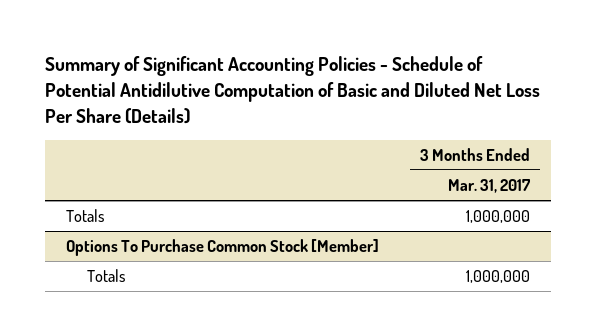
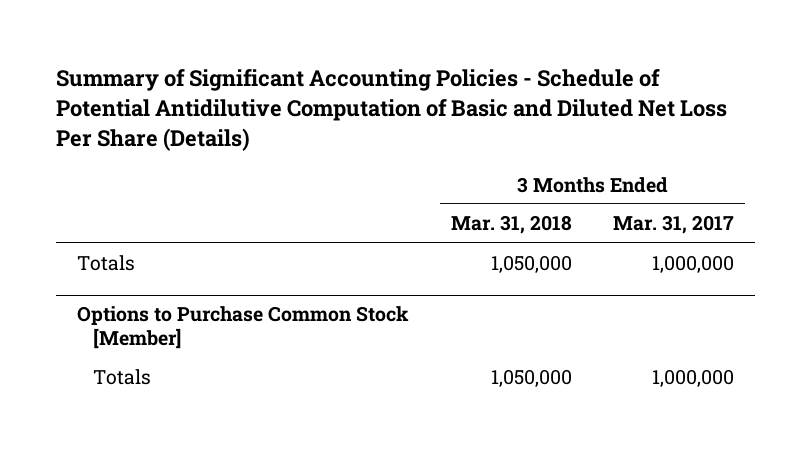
- | 3 Months Ended Mar. 31, 2017
+ | 3 Months Ended Mar. 31, 2018 | 3 Months Ended Mar. 31, 2017
- Options To Purchase Common Stock [Member]
+ Options to Purchase Common Stock [Member]

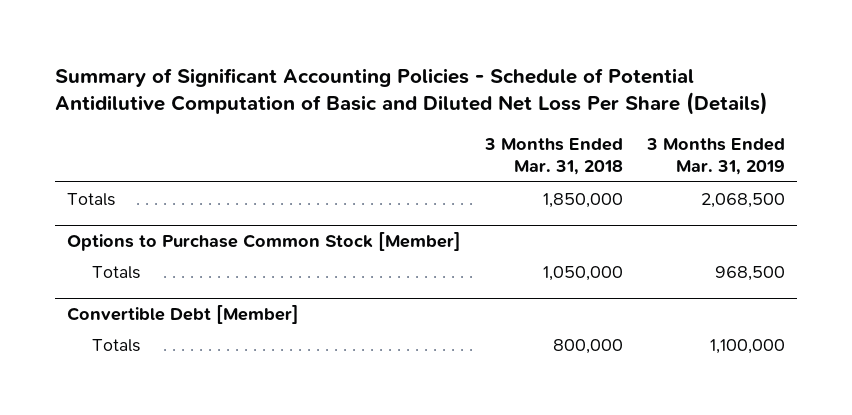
- | 3 Months Ended Mar. 31, 2018 | 3 Months Ended Mar. 31, 2017
+ | 3 Months Ended Mar. 31, 2018 | 3 Months Ended Mar. 31, 2019
- Totals | 1,050,000 | 1,000,000
+ Totals | 1,850,000 | 2,068,500
+ Convertible Debt [Member]
+ Totals | 800,000 | 1,100,000

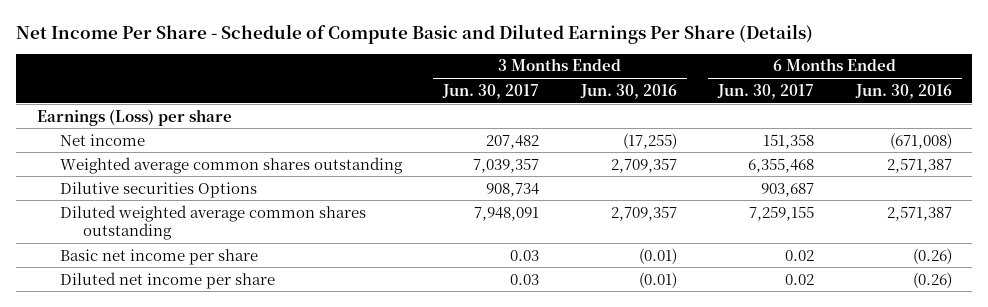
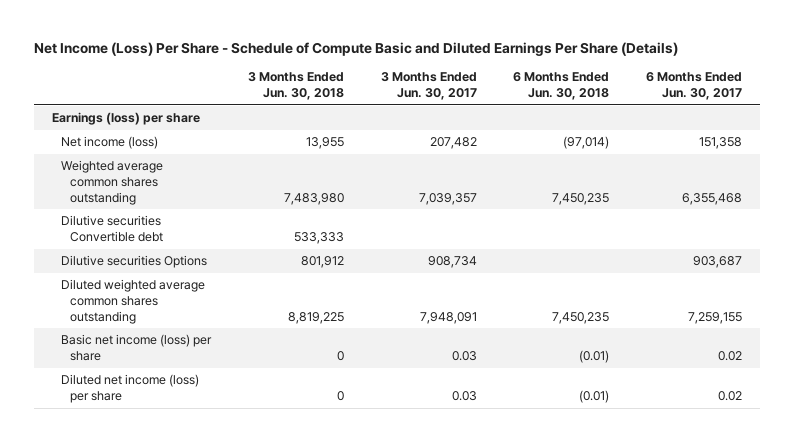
- Net Income Per Share - Schedule of Compute Basic and Diluted Earnings Per Share (Details)
+ Net Income (Loss) Per Share - Schedule of Compute Basic and Diluted Earnings Per Share (Details)
- | 3 Months Ended Jun. 30, 2017 | 3 Months Ended Jun. 30, 2016 | 6 Months Ended Jun. 30, 2017 | 6 Months Ended Jun. 30, 2016
+ | 3 Months Ended Jun. 30, 2018 | 3 Months Ended Jun. 30, 2017 | 6 Months Ended Jun. 30, 2018 | 6 Months Ended Jun. 30, 2017
- Earnings (Loss) per share
- Net income | 207,482 | (17,255) | 151,358 | (671,008)
+ Earnings (loss) per share
+ Net income (loss) | 13,955 | 207,482 | (97,014) | 151,358
+ Dilutive securities Convertible debt | 533,333 | | |
- Basic net income per share | 0.03 | (0.01) | 0.02 | (0.26)
- Diluted net income per share | 0.03 | (0.01) | 0.02 | (0.26)
+ Basic net income (loss) per share | 0 | 0.03 | (0.01) | 0.02
+ Diluted net income (loss) per share | 0 | 0.03 | (0.01) | 0.02

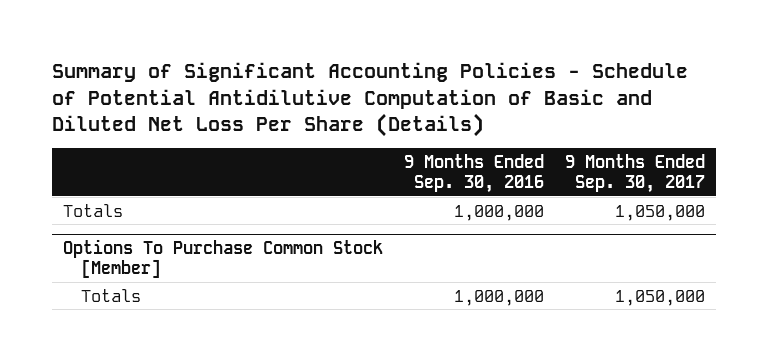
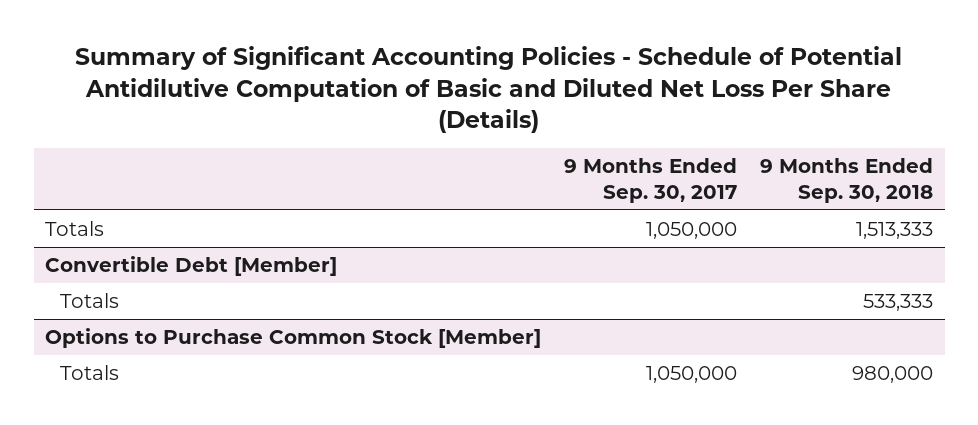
- | 9 Months Ended Sep. 30, 2016 | 9 Months Ended Sep. 30, 2017
+ | 9 Months Ended Sep. 30, 2017 | 9 Months Ended Sep. 30, 2018
- Options To Purchase Common Stock [Member]
+ Convertible Debt [Member]
+ Totals | | 533,333
+ Options to Purchase Common Stock [Member]

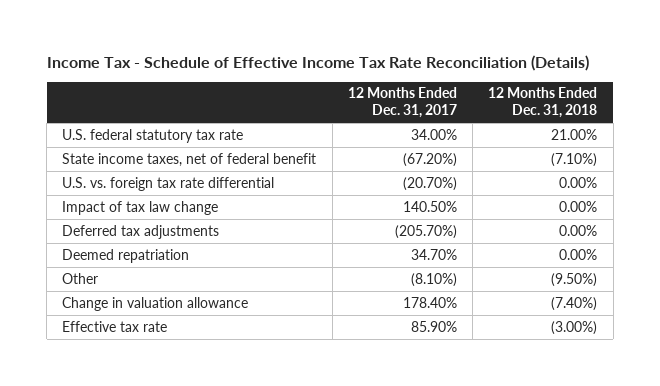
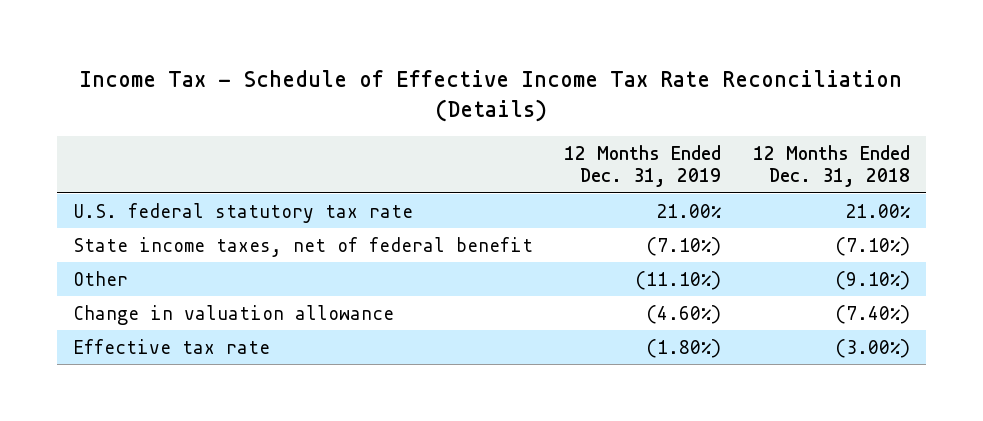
- | 12 Months Ended Dec. 31, 2017 | 12 Months Ended Dec. 31, 2018
+ | 12 Months Ended Dec. 31, 2019 | 12 Months Ended Dec. 31, 2018
- U.S. vs. foreign tax rate differential | (20.70%) | 0.00%
- Impact of tax law change | 140.50% | 0.00%
- Deferred tax adjustments | (205.70%) | 0.00%
- Deemed repatriation | 34.70% | 0.00%
- Other | (8.10%) | (9.50%)
+ Other | (11.10%) | (9.10%)

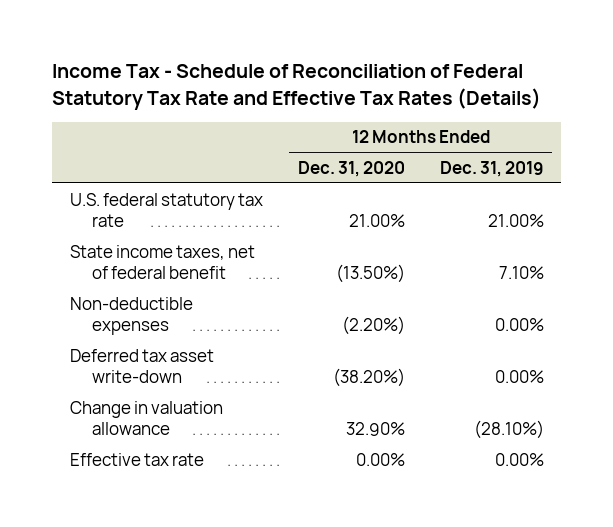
- Income Tax - Schedule of Effective Income Tax Rate Reconciliation (Details)
+ Income Tax - Schedule of Reconciliation of Federal Statutory Tax Rate and Effective Tax Rates (Details)
- | 12 Months Ended Dec. 31, 2019 | 12 Months Ended Dec. 31, 2018
+ | 12 Months Ended Dec. 31, 2020 | 12 Months Ended Dec. 31, 2019
- State income taxes, net of federal benefit | (7.10%) | (7.10%)
- Other | (11.10%) | (9.10%)
- Change in valuation allowance | (4.60%) | (7.40%)
- Effective tax rate | (1.80%) | (3.00%)
+ State income taxes, net of federal benefit | (13.50%) | 7.10%
+ Non-deductible expenses | (2.20%) | 0.00%
+ Deferred tax asset write-down | (38.20%) | 0.00%
+ Change in valuation allowance | 32.90% | (28.10%)
+ Effective tax rate | 0.00% | 0.00%

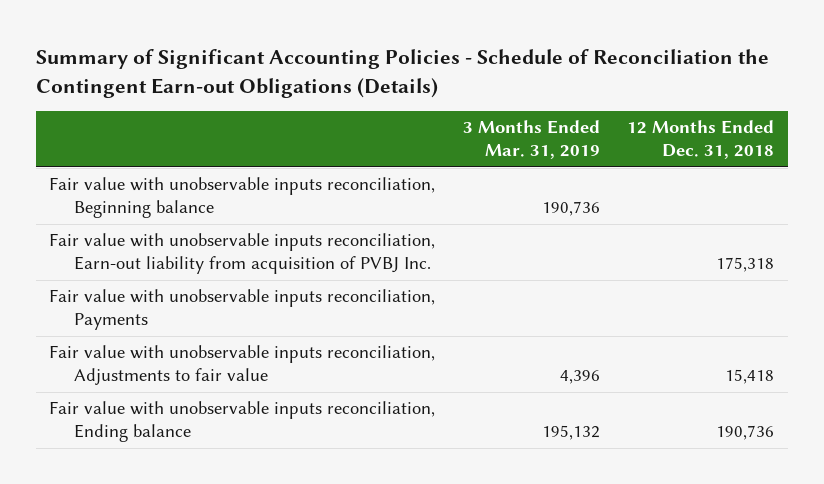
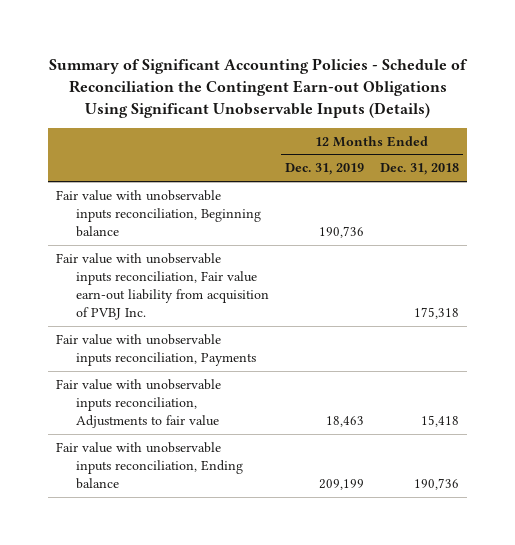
- Summary of Significant Accounting Policies - Schedule of Reconciliation the Contingent Earn-out Obligations (Details)
+ Summary of Significant Accounting Policies - Schedule of Reconciliation the Contingent Earn-out Obligations Using Significant Unobservable Inputs (Details)
- | 3 Months Ended Mar. 31, 2019 | 12 Months Ended Dec. 31, 2018
+ | 12 Months Ended Dec. 31, 2019 | 12 Months Ended Dec. 31, 2018
- Fair value with unobservable inputs reconciliation, Earn-out liability from acquisition of PVBJ Inc. | | 175,318
+ Fair value with unobservable inputs reconciliation, Fair value earn-out liability from acquisition of PVBJ Inc. | | 175,318

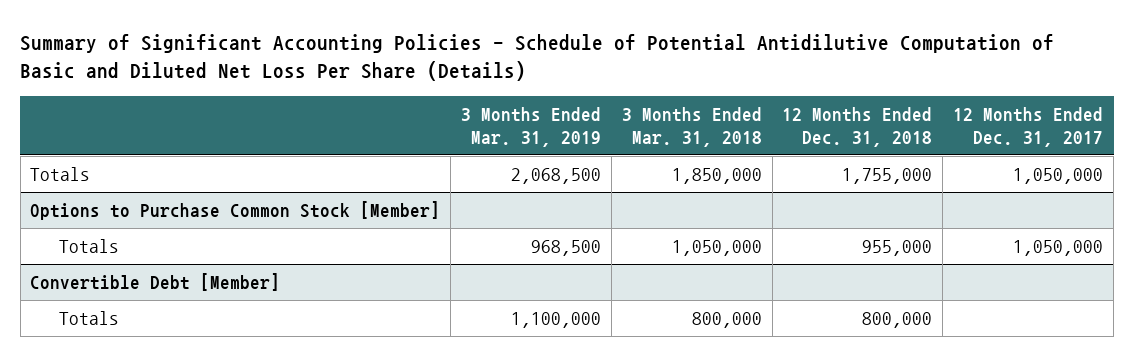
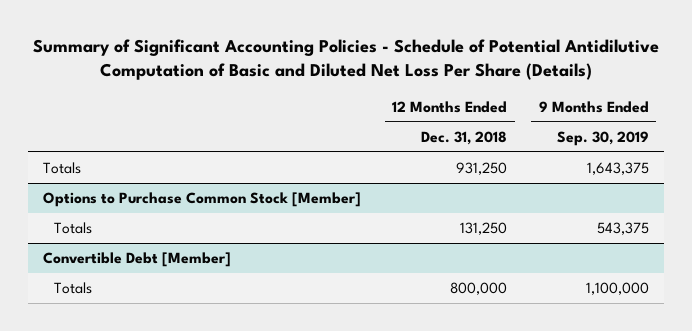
- | 3 Months Ended Mar. 31, 2019 | 3 Months Ended Mar. 31, 2018 | 12 Months Ended Dec. 31, 2018 | 12 Months Ended Dec. 31, 2017
+ | 12 Months Ended Dec. 31, 2018 | 9 Months Ended Sep. 30, 2019
- Totals | 2,068,500 | 1,850,000 | 1,755,000 | 1,050,000
+ Totals | 931,250 | 1,643,375
@ Options to Purchase Common Stock [Member]
- Totals | 968,500 | 1,050,000 | 955,000 | 1,050,000
+ Totals | 131,250 | 543,375

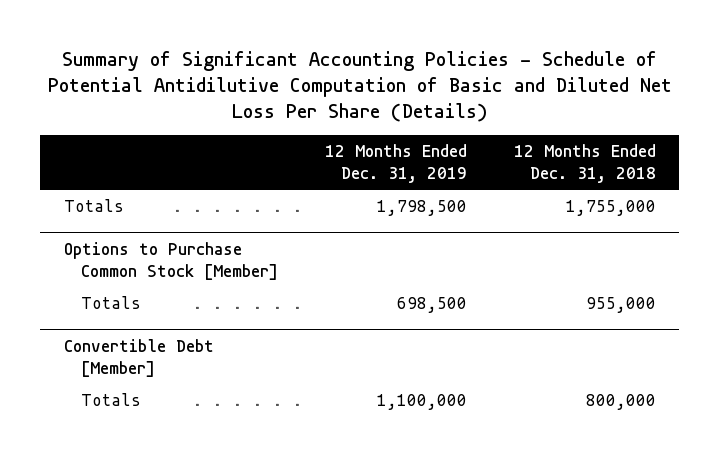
- | 12 Months Ended Dec. 31, 2018 | 9 Months Ended Sep. 30, 2019
+ | 12 Months Ended Dec. 31, 2019 | 12 Months Ended Dec. 31, 2018
- Totals | 931,250 | 1,643,375
+ Totals | 1,798,500 | 1,755,000
@ Options to Purchase Common Stock [Member]
- Totals | 131,250 | 543,375
+ Totals | 698,500 | 955,000

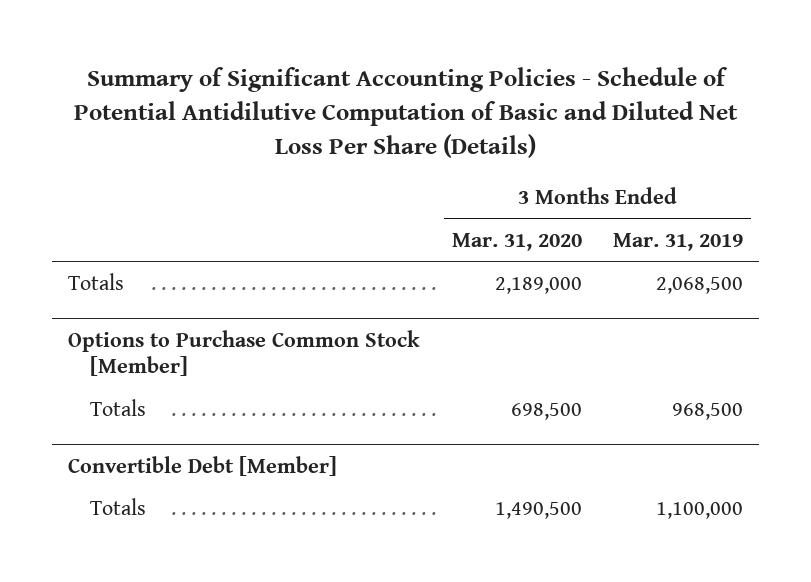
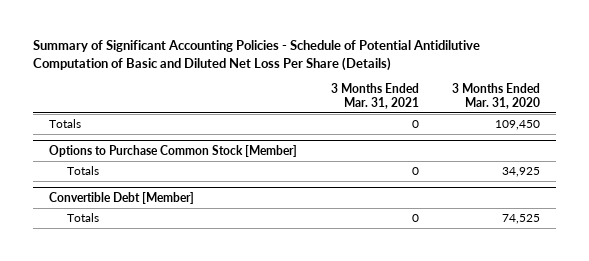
- | 3 Months Ended Mar. 31, 2020 | 3 Months Ended Mar. 31, 2019
+ | 3 Months Ended Mar. 31, 2021 | 3 Months Ended Mar. 31, 2020
- Totals | 2,189,000 | 2,068,500
+ Totals | 0 | 109,450
@ Options to Purchase Common Stock [Member]
- Totals | 698,500 | 968,500
+ Totals | 0 | 34,925
@ Convertible Debt [Member]
- Totals | 1,490,500 | 1,100,000
+ Totals | 0 | 74,525

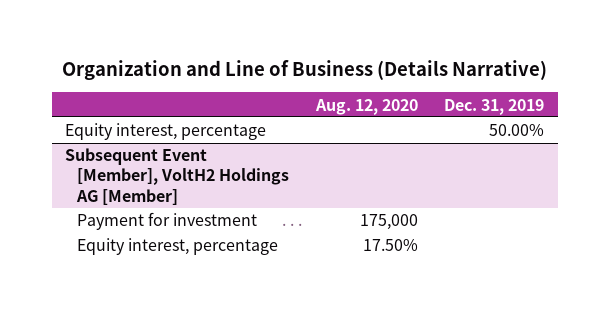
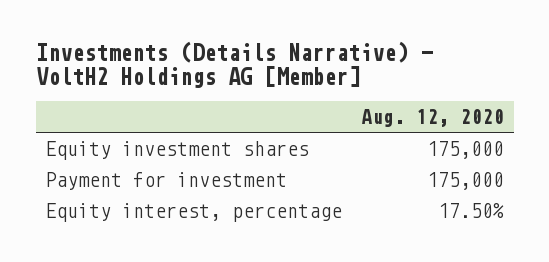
- Organization and Line of Business (Details Narrative)
+ Investments (Details Narrative) - VoltH2 Holdings AG [Member]
- | Aug. 12, 2020 | Dec. 31, 2019
+ | Aug. 12, 2020
- Equity interest, percentage | | 50.00%
- Subsequent Event [Member], VoltH2 Holdings AG [Member]
+ Equity investment shares | 175,000

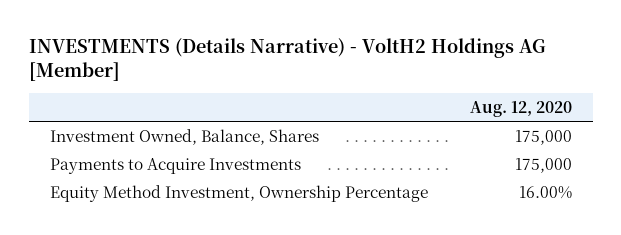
- Investments (Details Narrative) - VoltH2 Holdings AG [Member]
+ INVESTMENTS (Details Narrative) - VoltH2 Holdings AG [Member]
- Equity investment shares | 175,000
- Payment for investment | 175,000
- Equity interest, percentage | 17.50%
+ Investment Owned, Balance, Shares | 175,000
+ Payments to Acquire Investments | 175,000
+ Equity Method Investment, Ownership Percentage | 16.00%

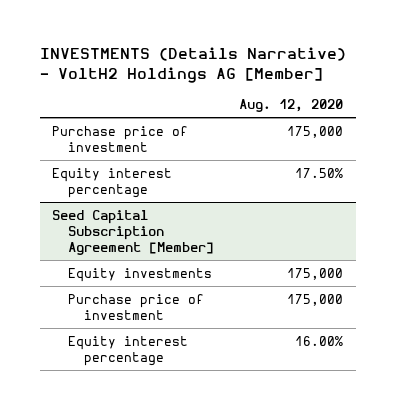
- Investment Owned, Balance, Shares | 175,000
- Payments to Acquire Investments | 175,000
- Equity Method Investment, Ownership Percentage | 16.00%
+ Purchase price of investment | 175,000
+ Equity interest percentage | 17.50%
+ Seed Capital Subscription Agreement [Member]
+ Equity investments | 175,000
+ Purchase price of investment | 175,000
+ Equity interest percentage | 16.00%

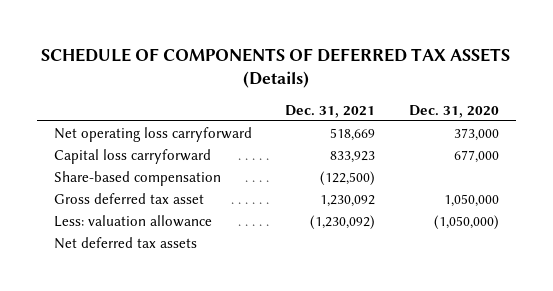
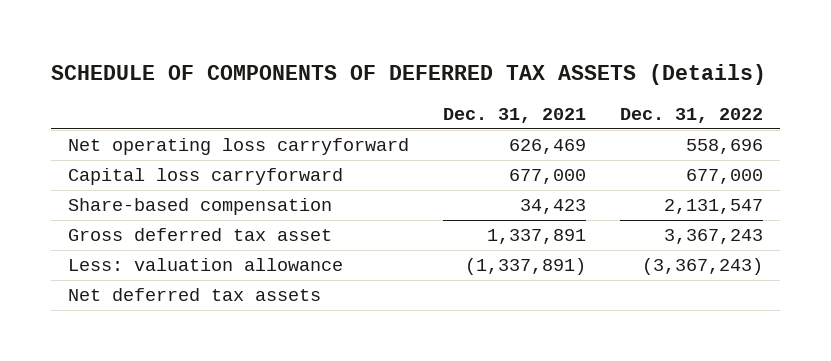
- | Dec. 31, 2021 | Dec. 31, 2020
+ | Dec. 31, 2021 | Dec. 31, 2022
- Net operating loss carryforward | 518,669 | 373,000
- Capital loss carryforward | 833,923 | 677,000
- Share-based compensation | (122,500) |
- Gross deferred tax asset | 1,230,092 | 1,050,000
- Less: valuation allowance | (1,230,092) | (1,050,000)
+ Net operating loss carryforward | 626,469 | 558,696
+ Capital loss carryforward | 677,000 | 677,000
+ Share-based compensation | 34,423 | 2,131,547
+ Gross deferred tax asset | 1,337,891 | 3,367,243
+ Less: valuation allowance | (1,337,891) | (3,367,243)

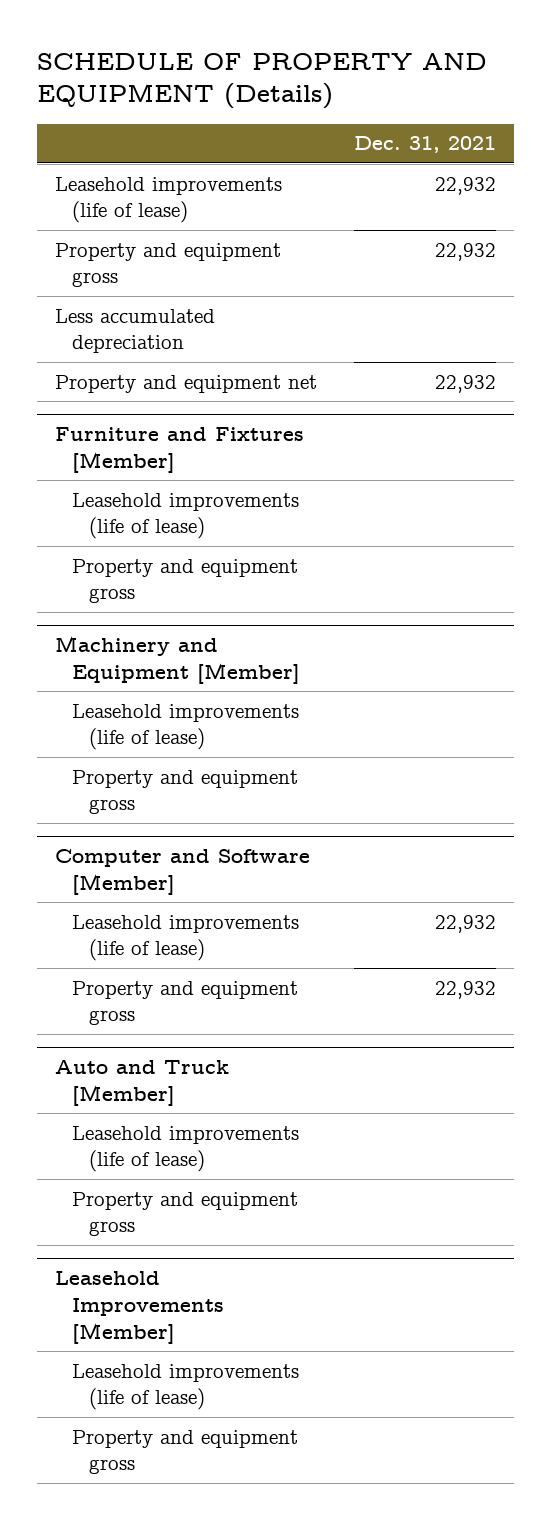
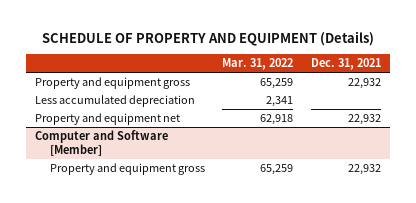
- | Dec. 31, 2021
+ | Mar. 31, 2022 | Dec. 31, 2021
- Leasehold improvements (life of lease) | 22,932
- Furniture and Fixtures [Member]
- Leasehold improvements (life of lease)
- Property and equipment gross
- Machinery and Equipment [Member]
- Leasehold improvements (life of lease)
- Property and equipment gross
@ Computer and Software [Member]
- Leasehold improvements (life of lease) | 22,932
- Auto and Truck [Member]
- Leasehold improvements (life of lease)
- Property and equipment gross
- Leasehold Improvements [Member]
- Leasehold improvements (life of lease)
- Property and equipment gross

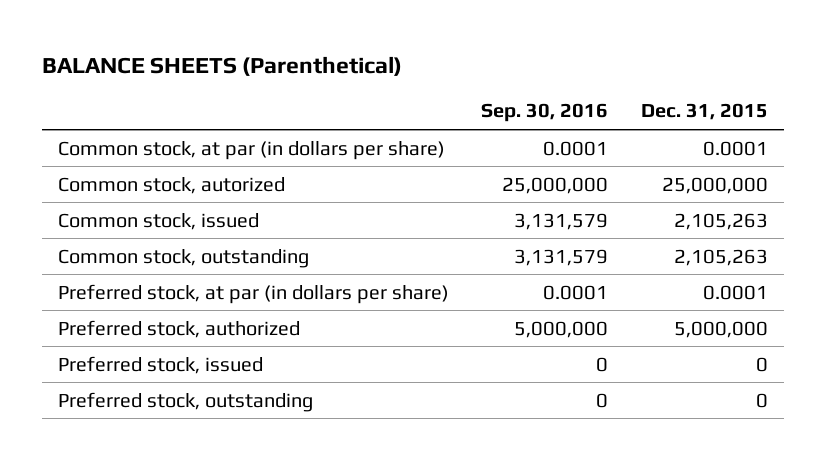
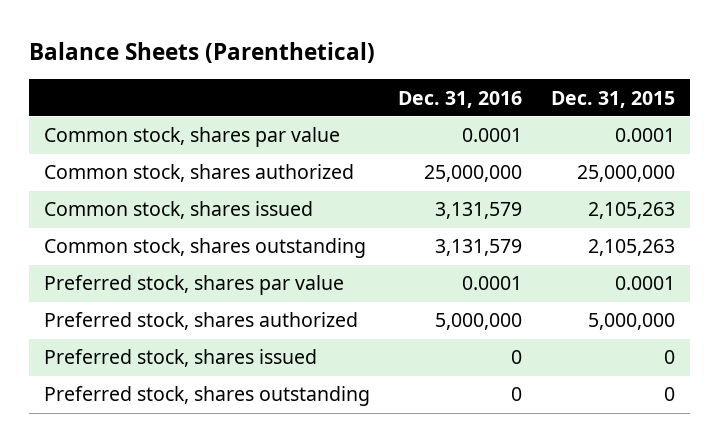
- BALANCE SHEETS (Parenthetical)
+ Balance Sheets (Parenthetical)
- | Sep. 30, 2016 | Dec. 31, 2015
+ | Dec. 31, 2016 | Dec. 31, 2015
- Common stock, at par (in dollars per share) | 0.0001 | 0.0001
- Common stock, autorized | 25,000,000 | 25,000,000
- Common stock, issued | 3,131,579 | 2,105,263
- Common stock, outstanding | 3,131,579 | 2,105,263
- Preferred stock, at par (in dollars per share) | 0.0001 | 0.0001
- Preferred stock, authorized | 5,000,000 | 5,000,000
- Preferred stock, issued | 0 | 0
- Preferred stock, outstanding | 0 | 0
+ Common stock, shares par value | 0.0001 | 0.0001
+ Common stock, shares authorized | 25,000,000 | 25,000,000
+ Common stock, shares issued | 3,131,579 | 2,105,263
+ Common stock, shares outstanding | 3,131,579 | 2,105,263
+ Preferred stock, shares par value | 0.0001 | 0.0001
+ Preferred stock, shares authorized | 5,000,000 | 5,000,000
+ Preferred stock, shares issued | 0 | 0
+ Preferred stock, shares outstanding | 0 | 0

